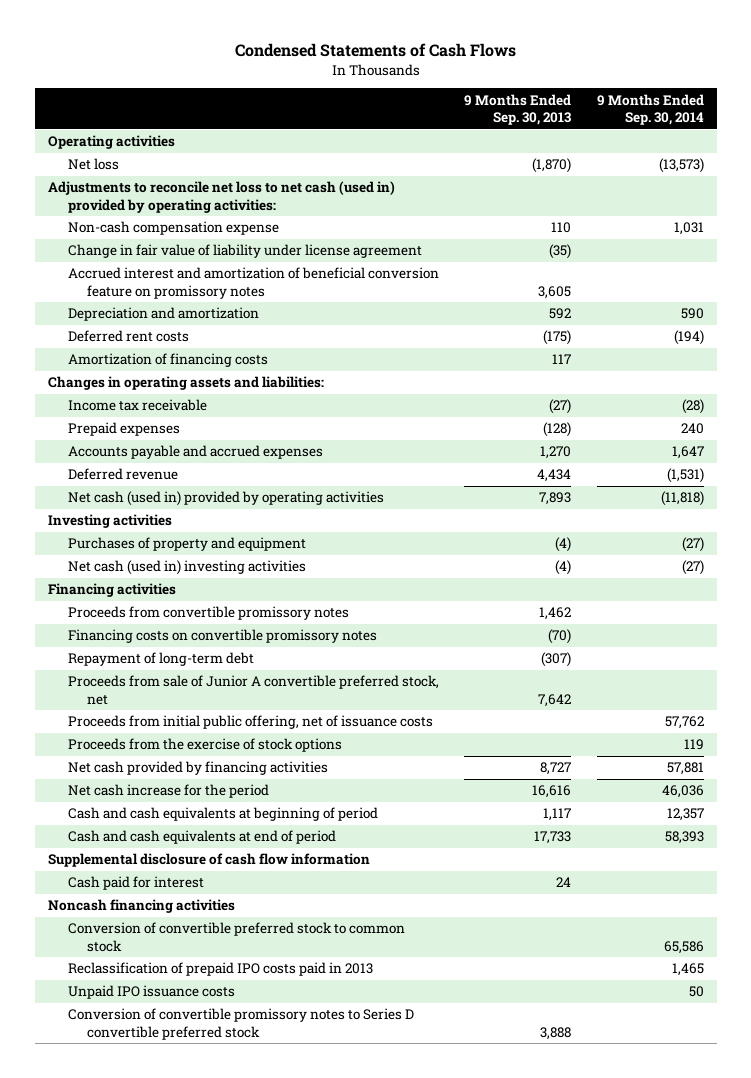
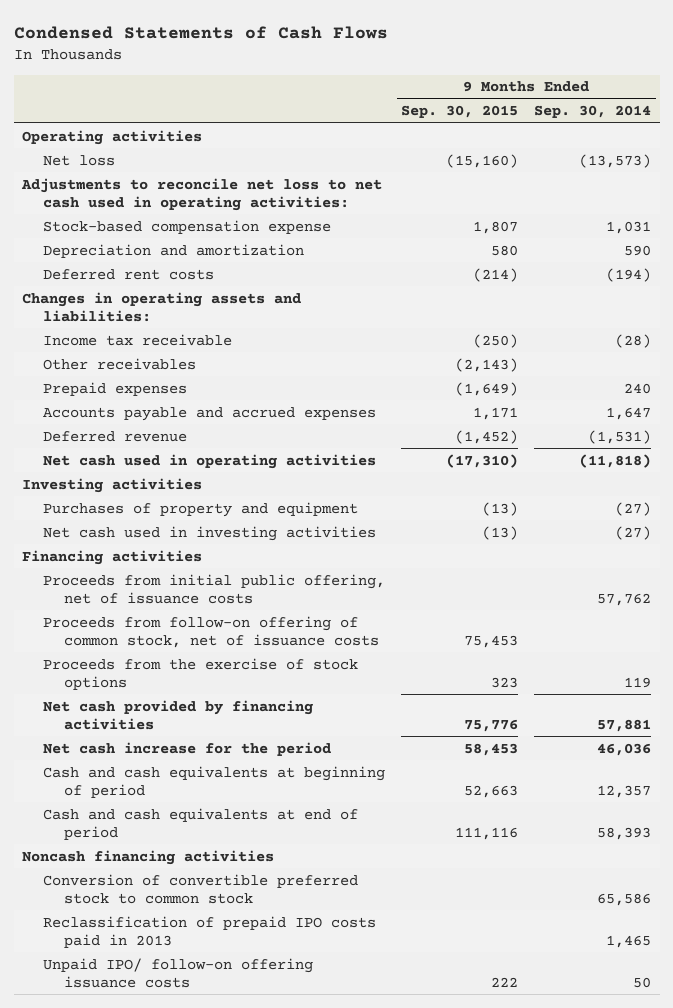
- | 9 Months Ended Sep. 30, 2013 | 9 Months Ended Sep. 30, 2014
+ | 9 Months Ended Sep. 30, 2015 | 9 Months Ended Sep. 30, 2014
- Adjustments to reconcile net loss to net cash (used in) provided by operating activities:
- Non-cash compensation expense | 110 | 1,031
- Change in fair value of liability under license agreement | (35) |
- Accrued interest and amortization of beneficial conversion feature on promissory notes | 3,605 |
+ Adjustments to reconcile net loss to net cash used in operating activities:
+ Stock-based compensation expense | 1,807 | 1,031
- Amortization of financing costs | 117 |
+ Other receivables | (2,143) |
- Net cash (used in) provided by operating activities | 7,893 | (11,818)
+ Net cash used in operating activities | (17,310) | (11,818)
- Net cash (used in) investing activities | (4) | (27)
+ Net cash used in investing activities | (13) | (27)
- Proceeds from convertible promissory notes | 1,462 |
- Financing costs on convertible promissory notes | (70) |
- Repayment of long-term debt | (307) |
- Proceeds from sale of Junior A convertible preferred stock, net | 7,642 |
+ Proceeds from follow-on offering of common stock, net of issuance costs | 75,453 |
- Supplemental disclosure of cash flow information
- Cash paid for interest | 24 |
- Unpaid IPO issuance costs | | 50
- Conversion of convertible promissory notes to Series D convertible preferred stock | 3,888 |
+ Unpaid IPO/ follow-on offering issuance costs | 222 | 50

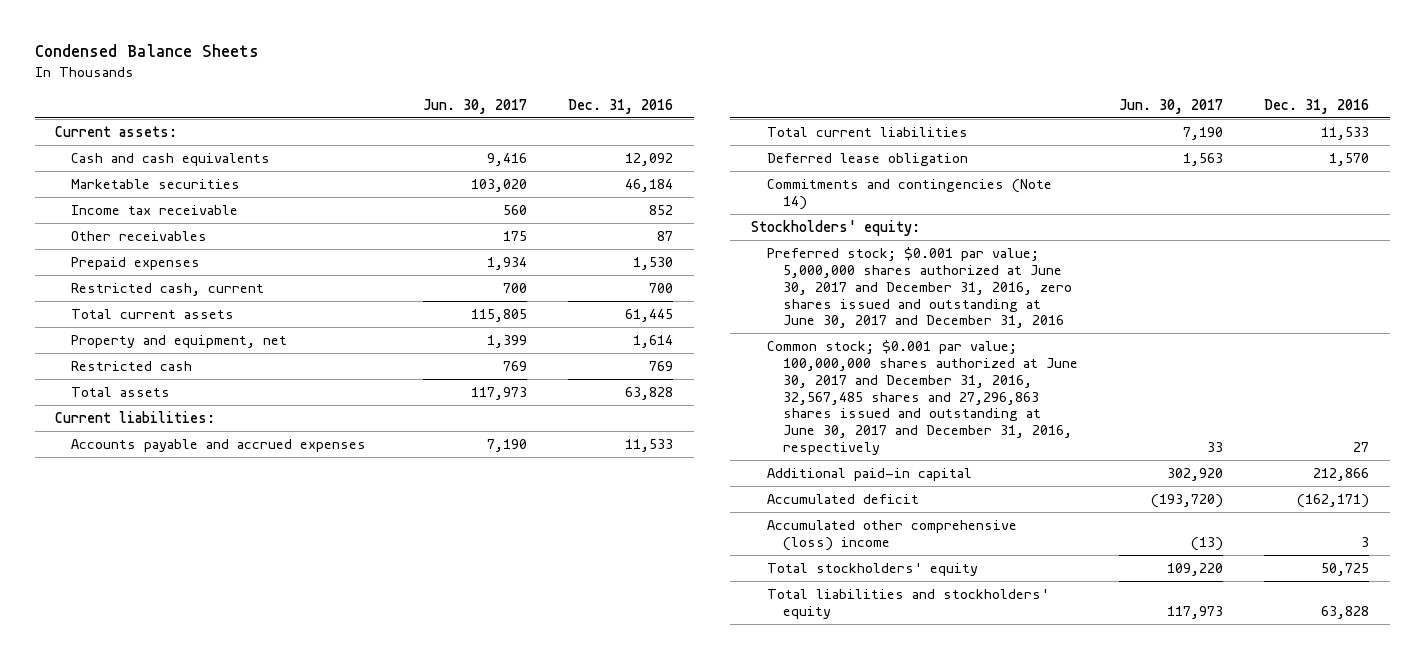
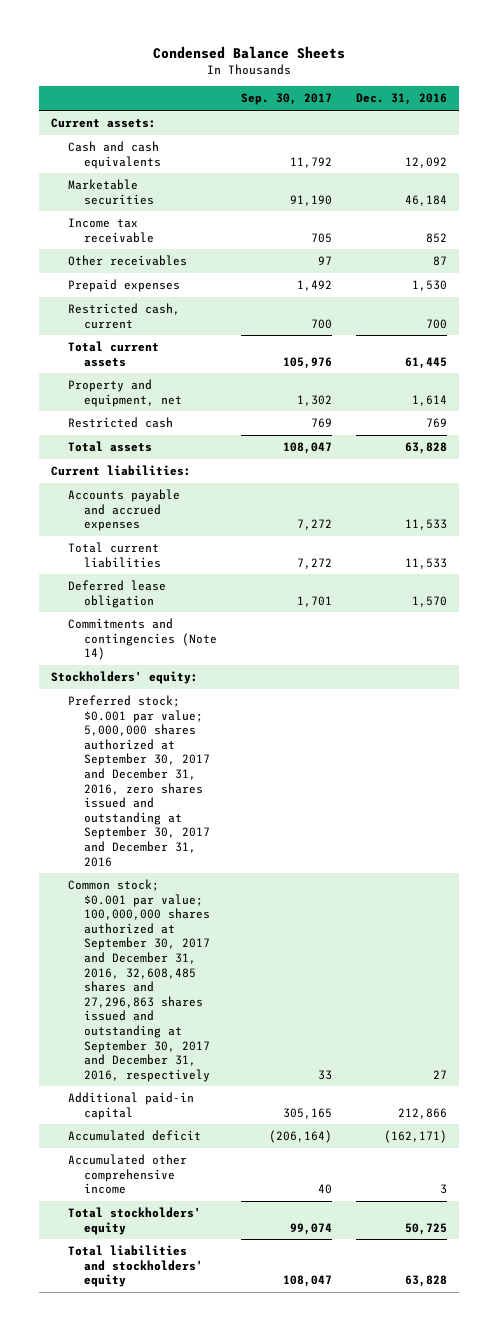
- | Jun. 30, 2017 | Dec. 31, 2016
+ | Sep. 30, 2017 | Dec. 31, 2016
- Preferred stock; $0.001 par value; 5,000,000 shares authorized at June 30, 2017 and December 31, 2016, zero shares issued and outstanding at June 30, 2017 and December 31, 2016
- Common stock; $0.001 par value; 100,000,000 shares authorized at June 30, 2017 and December 31, 2016, 32,567,485 shares and 27,296,863 shares issued and outstanding at June 30, 2017 and December 31, 2016, respectively | 33 | 27
+ Preferred stock; $0.001 par value; 5,000,000 shares authorized at September 30, 2017 and December 31, 2016, zero shares issued and outstanding at September 30, 2017 and December 31, 2016
+ Common stock; $0.001 par value; 100,000,000 shares authorized at September 30, 2017 and December 31, 2016, 32,608,485 shares and 27,296,863 shares issued and outstanding at September 30, 2017 and December 31, 2016, respectively | 33 | 27
- Accumulated other comprehensive (loss) income | (13) | 3
+ Accumulated other comprehensive income | 40 | 3

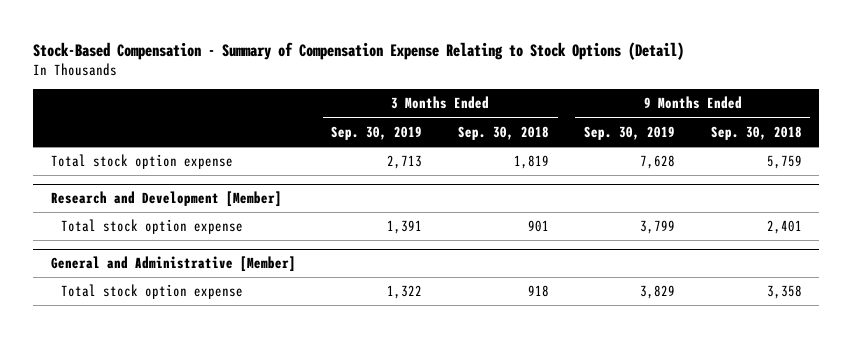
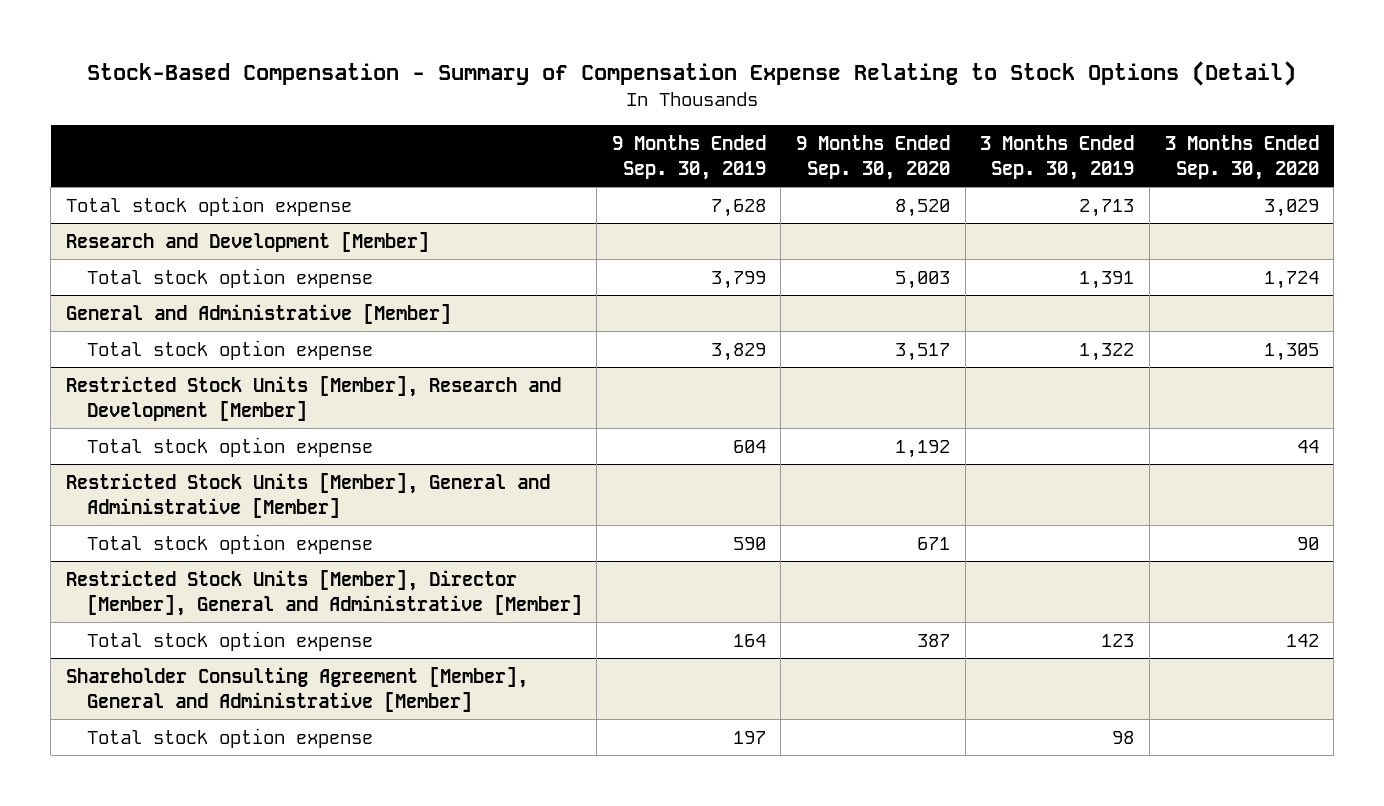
- | 3 Months Ended Sep. 30, 2019 | 3 Months Ended Sep. 30, 2018 | 9 Months Ended Sep. 30, 2019 | 9 Months Ended Sep. 30, 2018
+ | 9 Months Ended Sep. 30, 2019 | 9 Months Ended Sep. 30, 2020 | 3 Months Ended Sep. 30, 2019 | 3 Months Ended Sep. 30, 2020
+ Restricted Stock Units [Member], Research and Development [Member]
+ Total stock option expense | 604 | 1,192 | | 44
+ Restricted Stock Units [Member], General and Administrative [Member]
+ Total stock option expense | 590 | 671 | | 90
+ Restricted Stock Units [Member], Director [Member], General and Administrative [Member]
+ Total stock option expense | 164 | 387 | 123 | 142
+ Shareholder Consulting Agreement [Member], General and Administrative [Member]
+ Total stock option expense | 197 | | 98 |

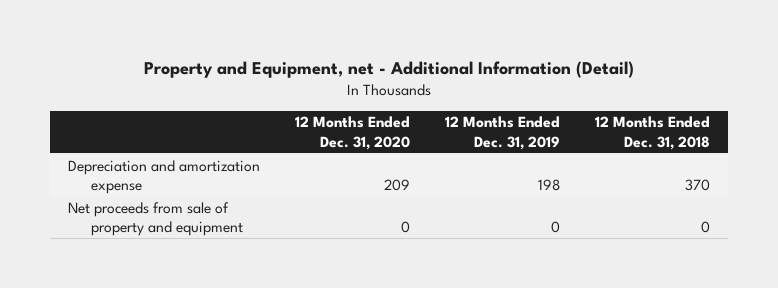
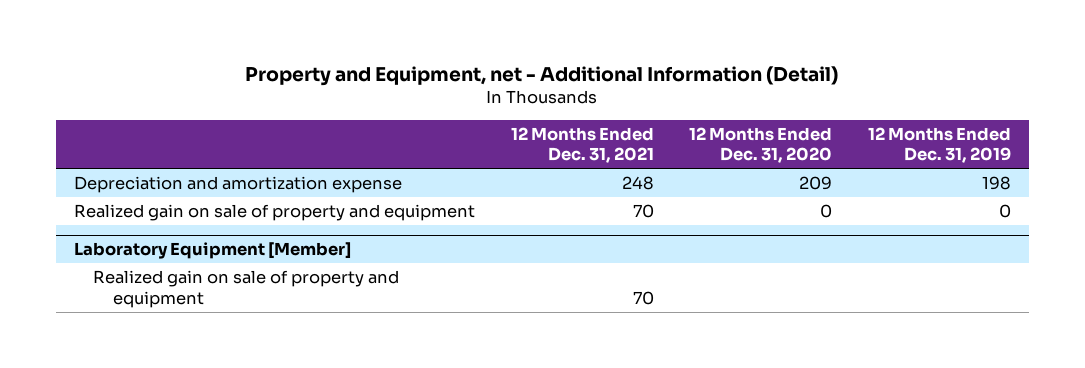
- | 12 Months Ended Dec. 31, 2020 | 12 Months Ended Dec. 31, 2019 | 12 Months Ended Dec. 31, 2018
+ | 12 Months Ended Dec. 31, 2021 | 12 Months Ended Dec. 31, 2020 | 12 Months Ended Dec. 31, 2019
- Net proceeds from sale of property and equipment | 0 | 0 | 0
+ Realized gain on sale of property and equipment | 70 | 0 | 0
+ Laboratory Equipment [Member]
+ Realized gain on sale of property and equipment | 70 | |

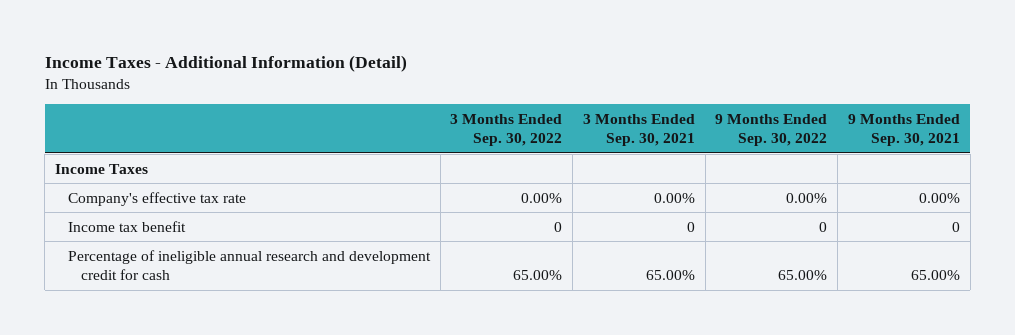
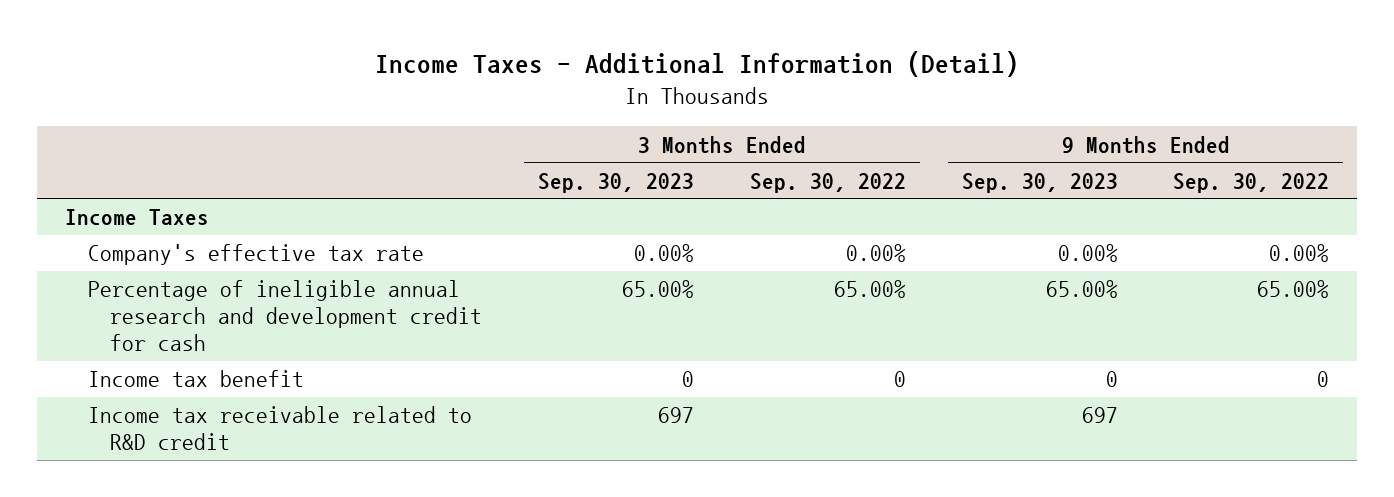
- | 3 Months Ended Sep. 30, 2022 | 3 Months Ended Sep. 30, 2021 | 9 Months Ended Sep. 30, 2022 | 9 Months Ended Sep. 30, 2021
+ | 3 Months Ended Sep. 30, 2023 | 3 Months Ended Sep. 30, 2022 | 9 Months Ended Sep. 30, 2023 | 9 Months Ended Sep. 30, 2022
moved down: Income tax benefit | 0 | 0 | 0 | 0
+ Income tax receivable related to R&D credit | 697 | | 697 |

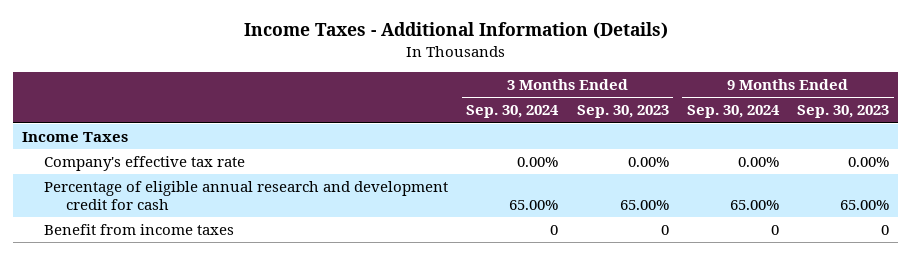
- Income Taxes - Additional Information (Detail)
+ Income Taxes - Additional Information (Details)
- | 3 Months Ended Sep. 30, 2023 | 3 Months Ended Sep. 30, 2022 | 9 Months Ended Sep. 30, 2023 | 9 Months Ended Sep. 30, 2022
+ | 3 Months Ended Sep. 30, 2024 | 3 Months Ended Sep. 30, 2023 | 9 Months Ended Sep. 30, 2024 | 9 Months Ended Sep. 30, 2023
- Percentage of ineligible annual research and development credit for cash | 65.00% | 65.00% | 65.00% | 65.00%
- Income tax benefit | 0 | 0 | 0 | 0
- Income tax receivable related to R&D credit | 697 | | 697 |
+ Percentage of eligible annual research and development credit for cash | 65.00% | 65.00% | 65.00% | 65.00%
+ Benefit from income taxes | 0 | 0 | 0 | 0

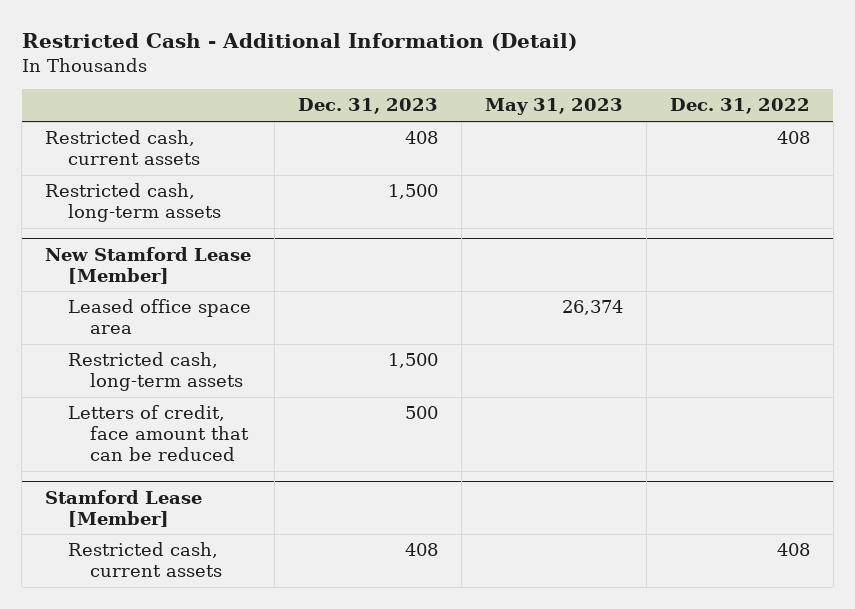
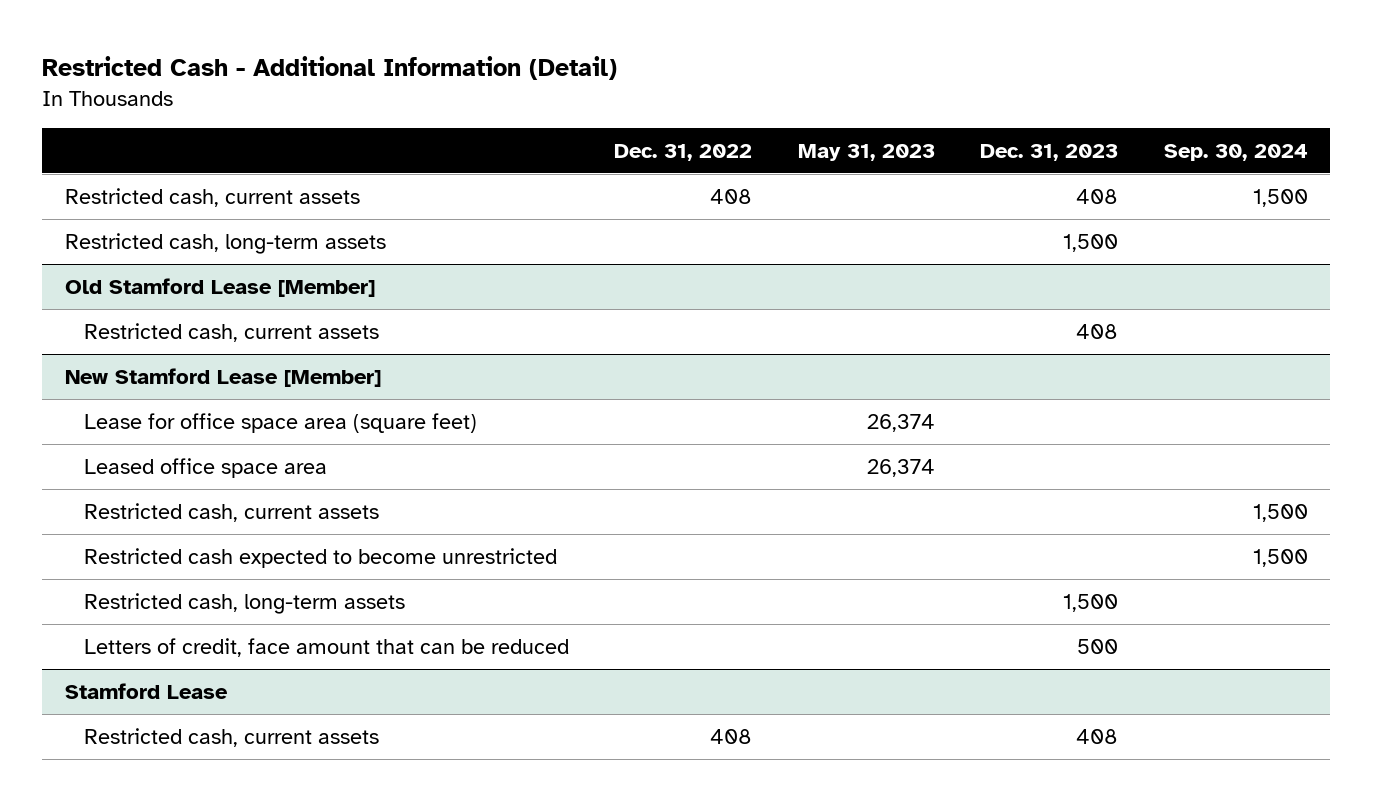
- | Dec. 31, 2023 | May 31, 2023 | Dec. 31, 2022
+ | Dec. 31, 2022 | May 31, 2023 | Dec. 31, 2023 | Sep. 30, 2024
+ Old Stamford Lease [Member]
+ Restricted cash, current assets | | | 408 |
@ New Stamford Lease [Member]
+ Lease for office space area (square feet) | | 26,374 | |
+ Restricted cash, current assets | | | | 1,500
+ Restricted cash expected to become unrestricted | | | | 1,500
- Stamford Lease [Member]
+ Stamford Lease

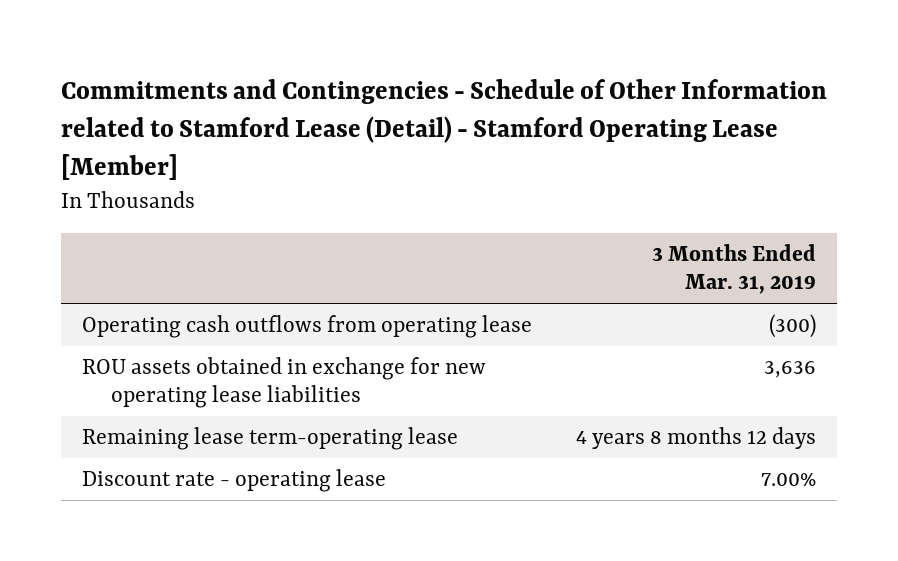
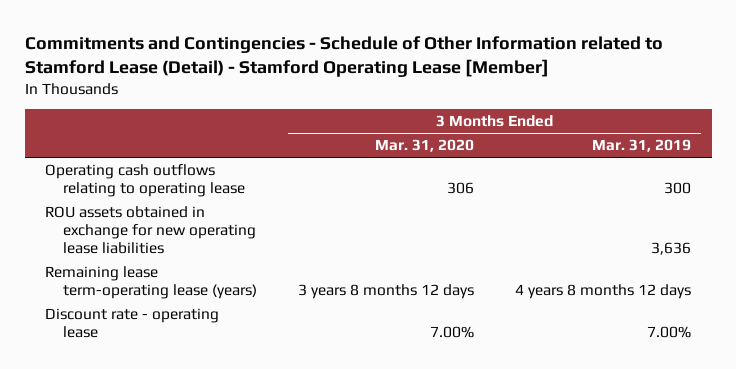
- | 3 Months Ended Mar. 31, 2019
+ | 3 Months Ended Mar. 31, 2020 | 3 Months Ended Mar. 31, 2019
- Operating cash outflows from operating lease | (300)
+ Operating cash outflows relating to operating lease | 306 | 300
- Remaining lease term-operating lease | 4 years 8 months 12 days
+ Remaining lease term-operating lease (years) | 3 years 8 months 12 days | 4 years 8 months 12 days

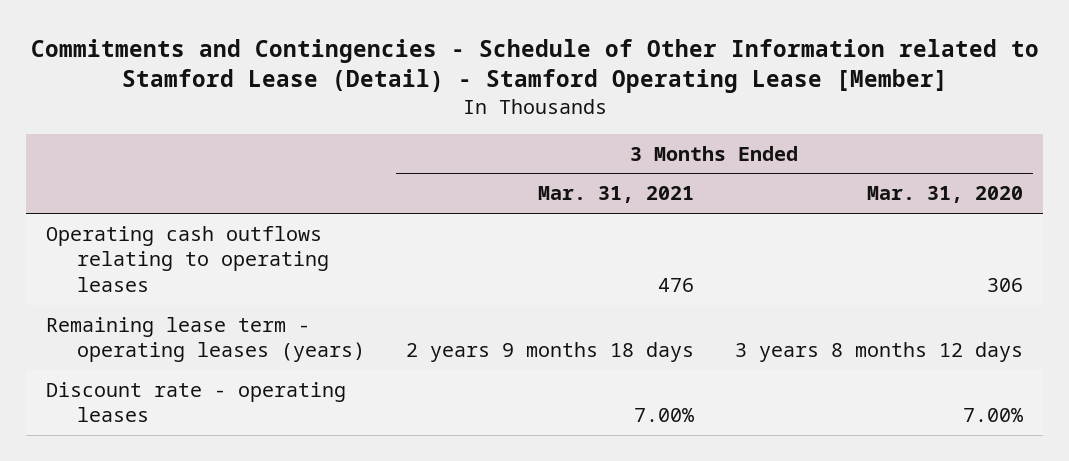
- | 3 Months Ended Mar. 31, 2020 | 3 Months Ended Mar. 31, 2019
+ | 3 Months Ended Mar. 31, 2021 | 3 Months Ended Mar. 31, 2020
- Operating cash outflows relating to operating lease | 306 | 300
- ROU assets obtained in exchange for new operating lease liabilities | | 3,636
- Remaining lease term-operating lease (years) | 3 years 8 months 12 days | 4 years 8 months 12 days
- Discount rate - operating lease | 7.00% | 7.00%
+ Operating cash outflows relating to operating leases | 476 | 306
+ Remaining lease term - operating leases (years) | 2 years 9 months 18 days | 3 years 8 months 12 days
+ Discount rate - operating leases | 7.00% | 7.00%

